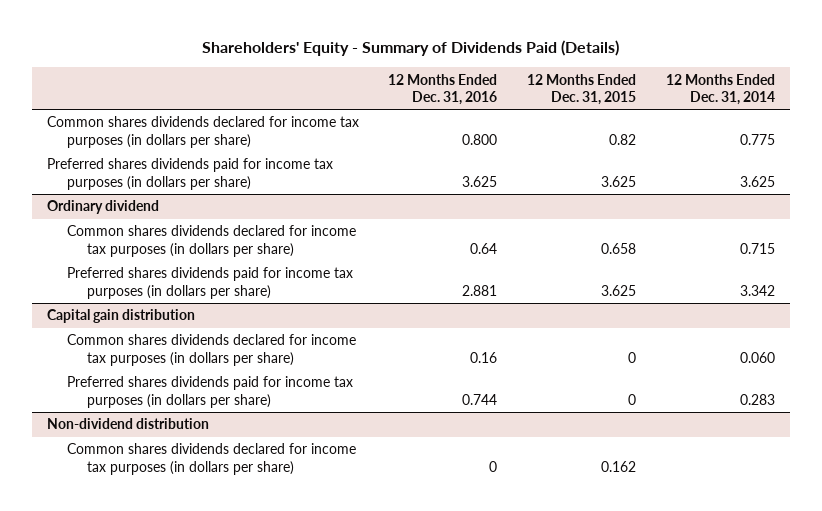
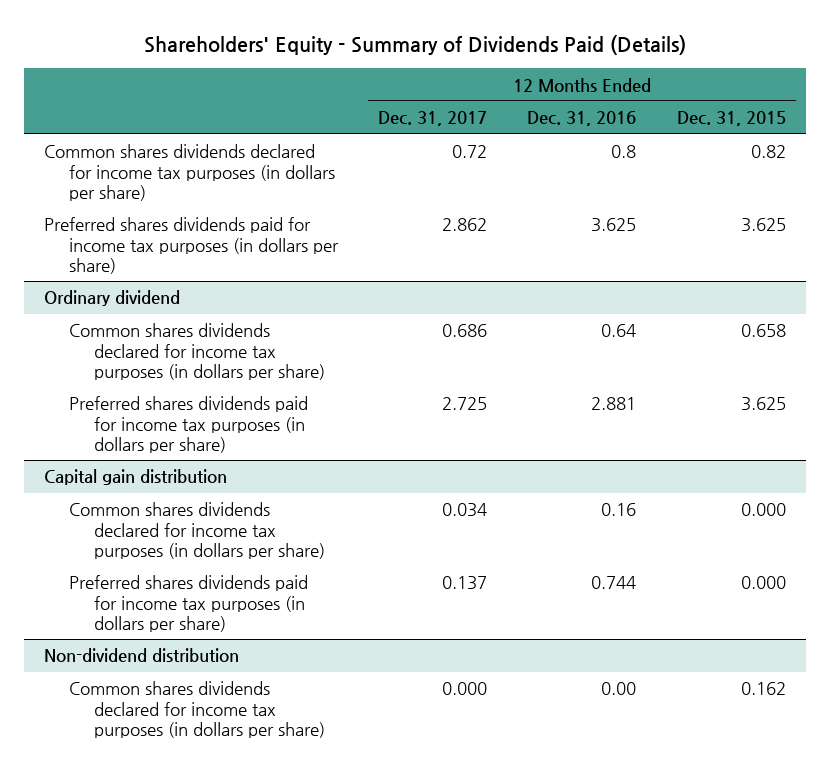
- | 12 Months Ended Dec. 31, 2016 | 12 Months Ended Dec. 31, 2015 | 12 Months Ended Dec. 31, 2014
+ | 12 Months Ended Dec. 31, 2017 | 12 Months Ended Dec. 31, 2016 | 12 Months Ended Dec. 31, 2015
- Common shares dividends declared for income tax purposes (in dollars per share) | 0.800 | 0.82 | 0.775
+ Common shares dividends declared for income tax purposes (in dollars per share) | 0.72 | 0.8 | 0.82
@ Capital gain distribution
- Common shares dividends declared for income tax purposes (in dollars per share) | 0.16 | 0 | 0.060
- Preferred shares dividends paid for income tax purposes (in dollars per share) | 0.744 | 0 | 0.283
+ Common shares dividends declared for income tax purposes (in dollars per share) | 0.034 | 0.16 | 0.000
+ Preferred shares dividends paid for income tax purposes (in dollars per share) | 0.137 | 0.744 | 0.000
@ Non-dividend distribution
- Common shares dividends declared for income tax purposes (in dollars per share) | 0 | 0.162 |
+ Common shares dividends declared for income tax purposes (in dollars per share) | 0.000 | 0.00 | 0.162

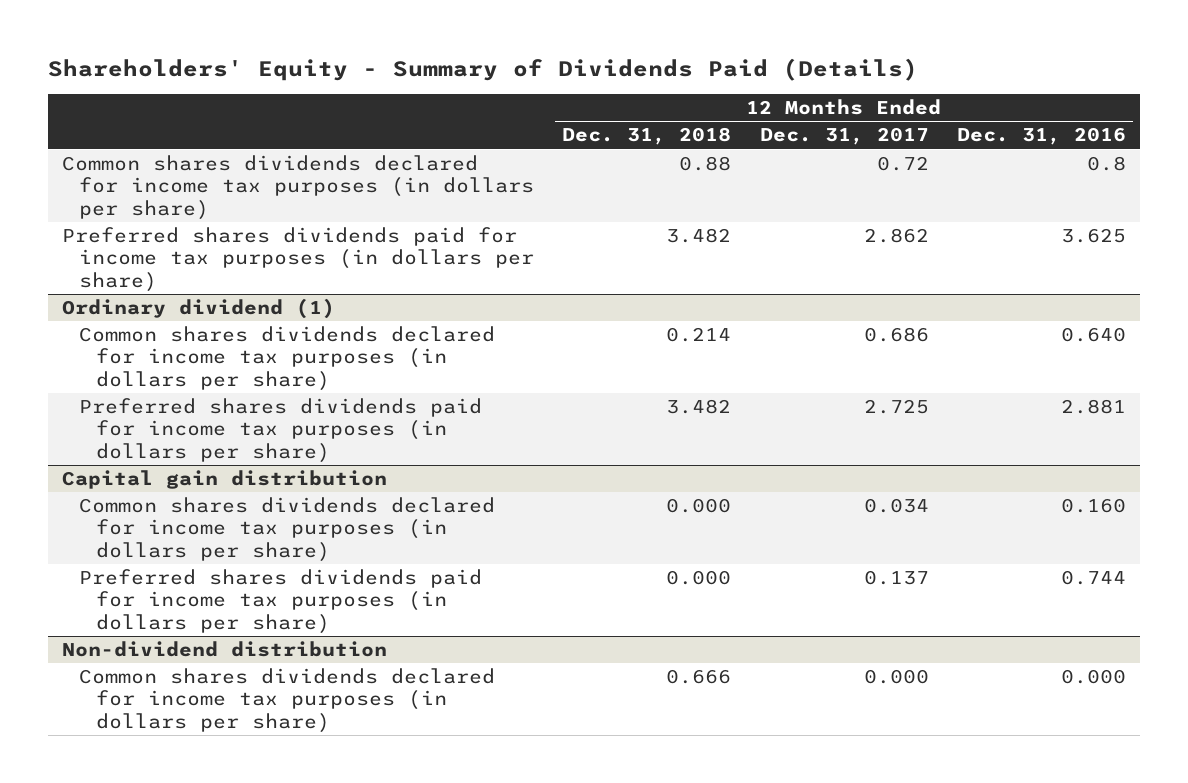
- | 12 Months Ended Dec. 31, 2017 | 12 Months Ended Dec. 31, 2016 | 12 Months Ended Dec. 31, 2015
+ | 12 Months Ended Dec. 31, 2018 | 12 Months Ended Dec. 31, 2017 | 12 Months Ended Dec. 31, 2016
- Ordinary dividend
- Common shares dividends declared for income tax purposes (in dollars per share) | 0.686 | 0.64 | 0.658
+ Ordinary dividend (1)
+ Common shares dividends declared for income tax purposes (in dollars per share) | 0.214 | 0.686 | 0.640
@ Capital gain distribution
- Common shares dividends declared for income tax purposes (in dollars per share) | 0.034 | 0.16 | 0.000
+ Common shares dividends declared for income tax purposes (in dollars per share) | 0.000 | 0.034 | 0.160
@ Non-dividend distribution
- Common shares dividends declared for income tax purposes (in dollars per share) | 0.000 | 0.00 | 0.162
+ Common shares dividends declared for income tax purposes (in dollars per share) | 0.666 | 0.000 | 0.000

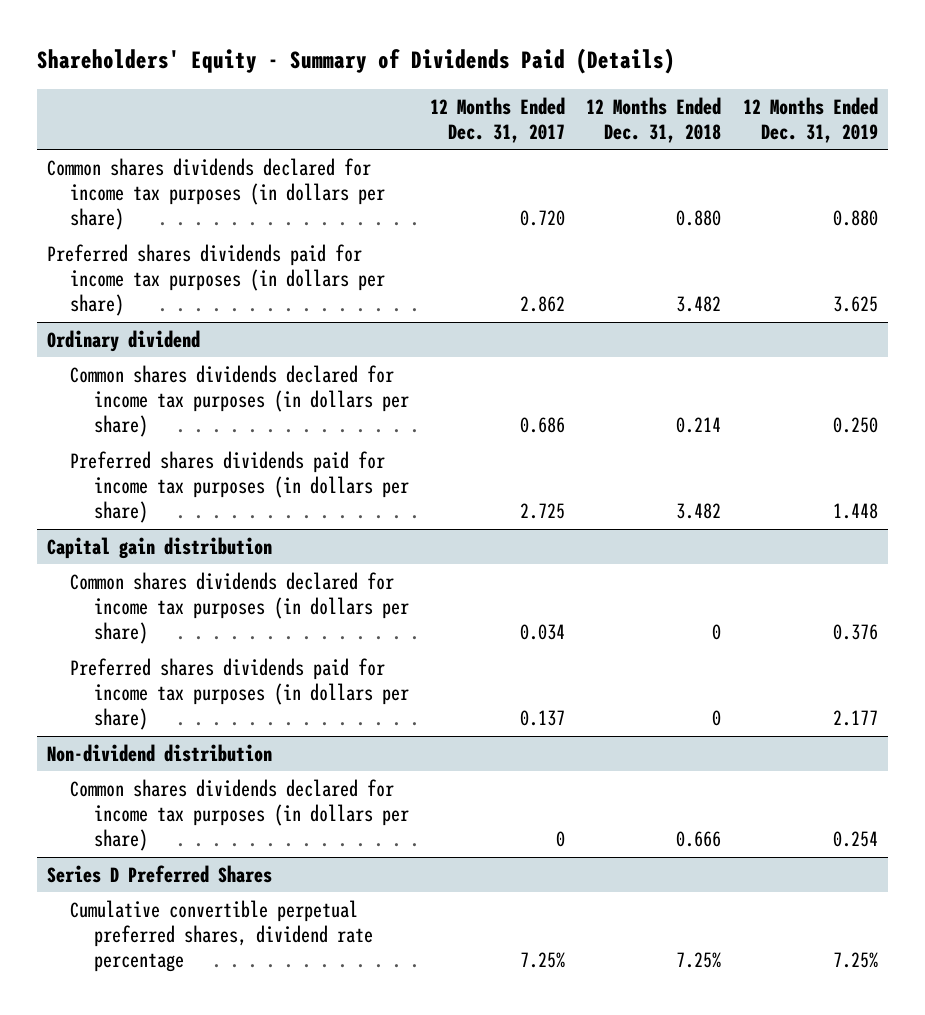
- | 12 Months Ended Dec. 31, 2018 | 12 Months Ended Dec. 31, 2017 | 12 Months Ended Dec. 31, 2016
+ | 12 Months Ended Dec. 31, 2017 | 12 Months Ended Dec. 31, 2018 | 12 Months Ended Dec. 31, 2019
- Common shares dividends declared for income tax purposes (in dollars per share) | 0.88 | 0.72 | 0.8
+ Common shares dividends declared for income tax purposes (in dollars per share) | 0.720 | 0.880 | 0.880
- Ordinary dividend (1)
+ Ordinary dividend
@ Capital gain distribution
- Common shares dividends declared for income tax purposes (in dollars per share) | 0.000 | 0.034 | 0.160
- Preferred shares dividends paid for income tax purposes (in dollars per share) | 0.000 | 0.137 | 0.744
+ Common shares dividends declared for income tax purposes (in dollars per share) | 0.034 | 0 | 0.376
+ Preferred shares dividends paid for income tax purposes (in dollars per share) | 0.137 | 0 | 2.177
@ Non-dividend distribution
- Common shares dividends declared for income tax purposes (in dollars per share) | 0.666 | 0.000 | 0.000
+ Common shares dividends declared for income tax purposes (in dollars per share) | 0 | 0.666 | 0.254
+ Series D Preferred Shares
+ Cumulative convertible perpetual preferred shares, dividend rate percentage | 7.25% | 7.25% | 7.25%

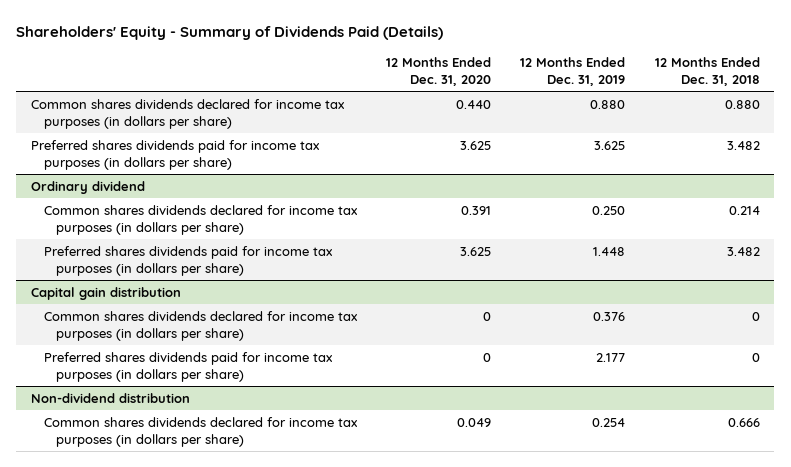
- | 12 Months Ended Dec. 31, 2017 | 12 Months Ended Dec. 31, 2018 | 12 Months Ended Dec. 31, 2019
+ | 12 Months Ended Dec. 31, 2020 | 12 Months Ended Dec. 31, 2019 | 12 Months Ended Dec. 31, 2018
- Series D Preferred Shares
- Cumulative convertible perpetual preferred shares, dividend rate percentage | 7.25% | 7.25% | 7.25%

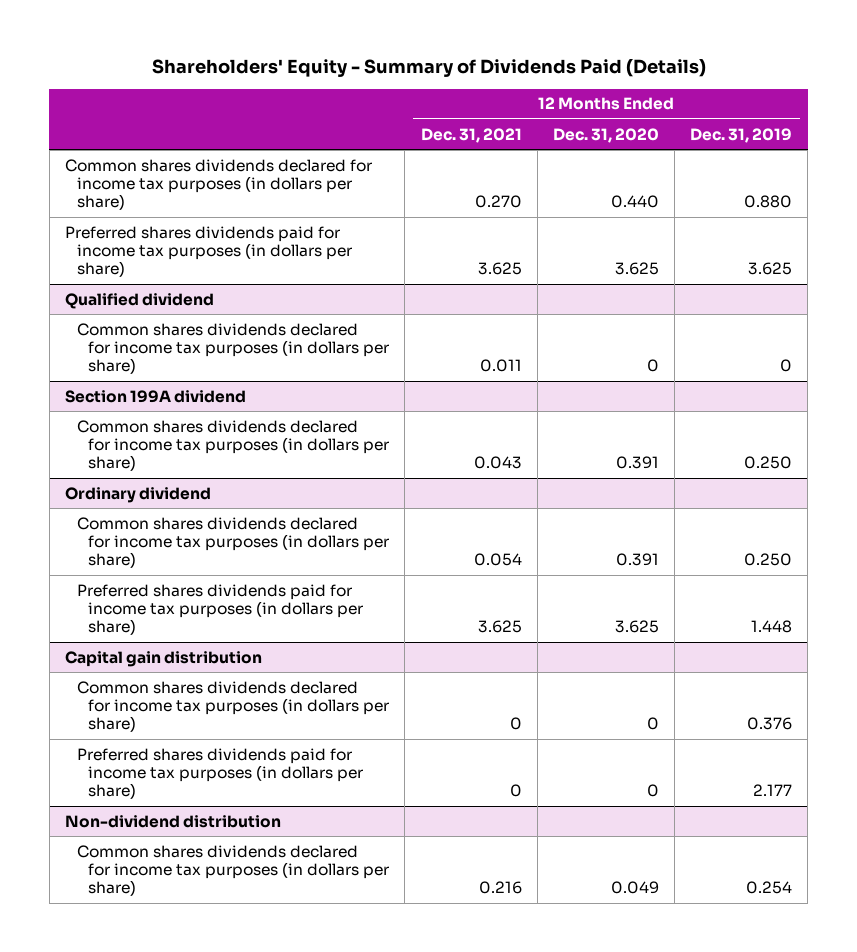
- | 12 Months Ended Dec. 31, 2020 | 12 Months Ended Dec. 31, 2019 | 12 Months Ended Dec. 31, 2018
+ | 12 Months Ended Dec. 31, 2021 | 12 Months Ended Dec. 31, 2020 | 12 Months Ended Dec. 31, 2019
+ Qualified dividend
+ Common shares dividends declared for income tax purposes (in dollars per share) | 0.011 | 0 | 0
+ Section 199A dividend
+ Common shares dividends declared for income tax purposes (in dollars per share) | 0.043 | 0.391 | 0.250

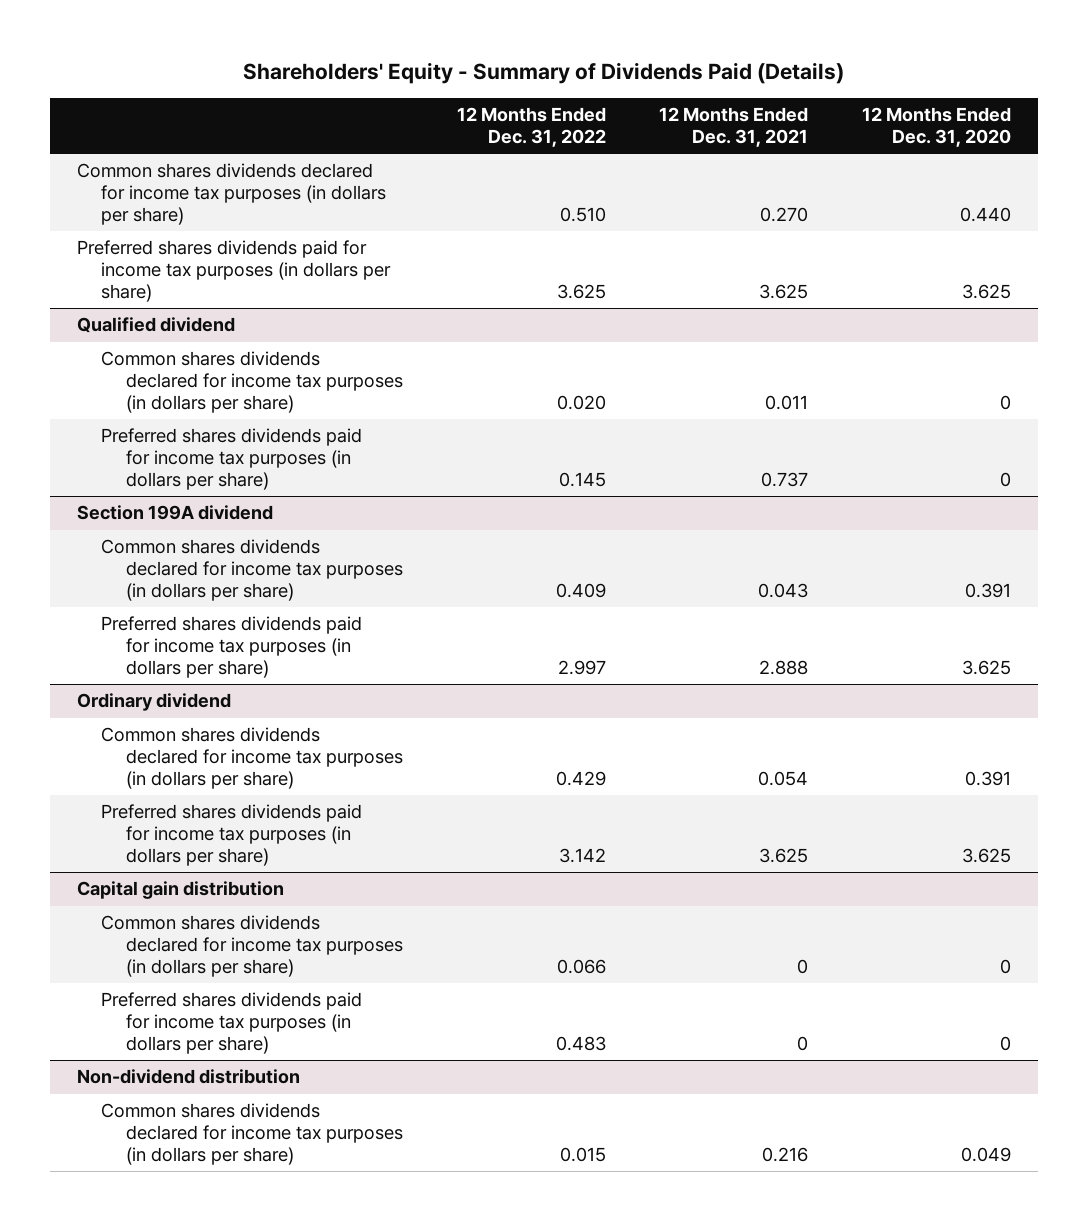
- | 12 Months Ended Dec. 31, 2021 | 12 Months Ended Dec. 31, 2020 | 12 Months Ended Dec. 31, 2019
+ | 12 Months Ended Dec. 31, 2022 | 12 Months Ended Dec. 31, 2021 | 12 Months Ended Dec. 31, 2020
@ Qualified dividend
+ Preferred shares dividends paid for income tax purposes (in dollars per share) | 0.145 | 0.737 | 0
@ Section 199A dividend
+ Preferred shares dividends paid for income tax purposes (in dollars per share) | 2.997 | 2.888 | 3.625

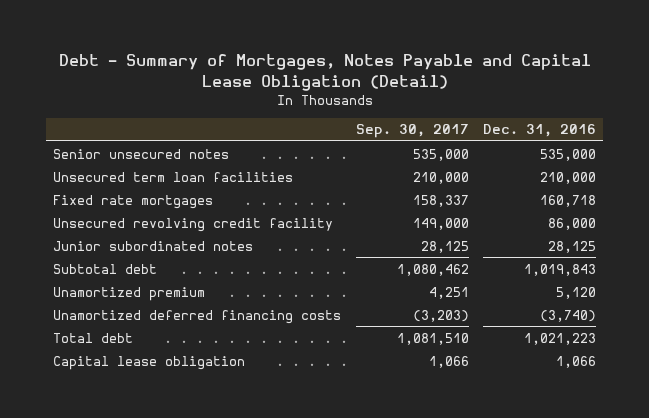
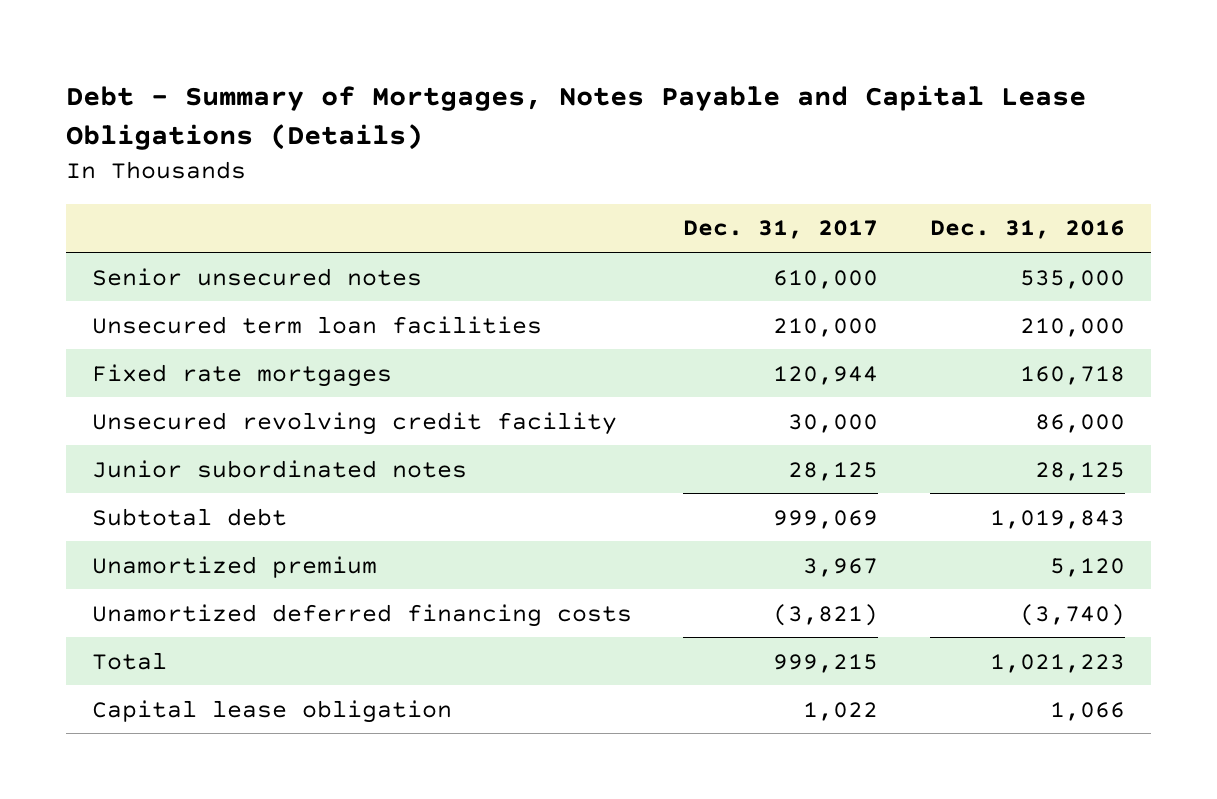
- Debt - Summary of Mortgages, Notes Payable and Capital Lease Obligation (Detail)
+ Debt - Summary of Mortgages, Notes Payable and Capital Lease Obligations (Details)
- | Sep. 30, 2017 | Dec. 31, 2016
+ | Dec. 31, 2017 | Dec. 31, 2016
- Total debt | 1,081,510 | 1,021,223
+ Total | 999,215 | 1,021,223

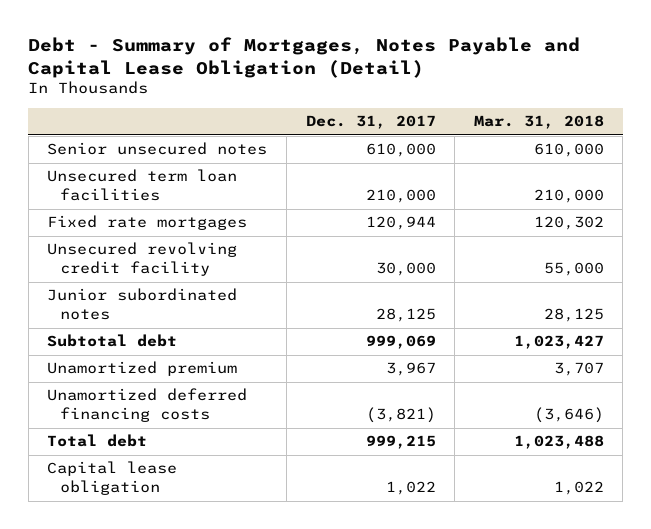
- Debt - Summary of Mortgages, Notes Payable and Capital Lease Obligations (Details)
+ Debt - Summary of Mortgages, Notes Payable and Capital Lease Obligation (Detail)
- | Dec. 31, 2017 | Dec. 31, 2016
+ | Dec. 31, 2017 | Mar. 31, 2018
- Total | 999,215 | 1,021,223
+ Total debt | 999,215 | 1,023,488

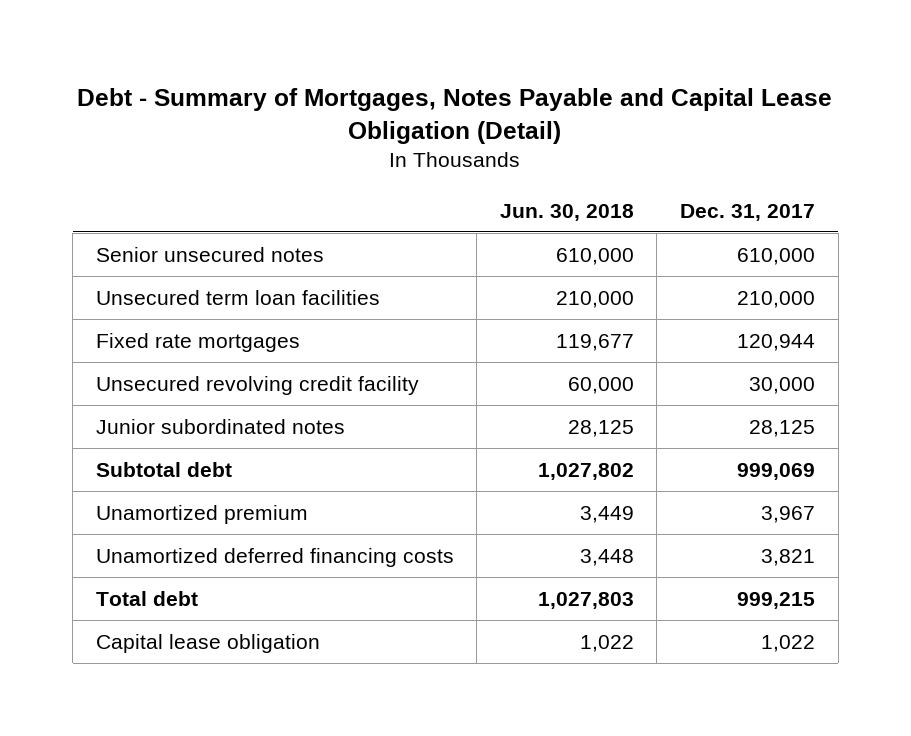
- | Dec. 31, 2017 | Mar. 31, 2018
+ | Jun. 30, 2018 | Dec. 31, 2017
- Unamortized deferred financing costs | (3,821) | (3,646)
+ Unamortized deferred financing costs | 3,448 | 3,821

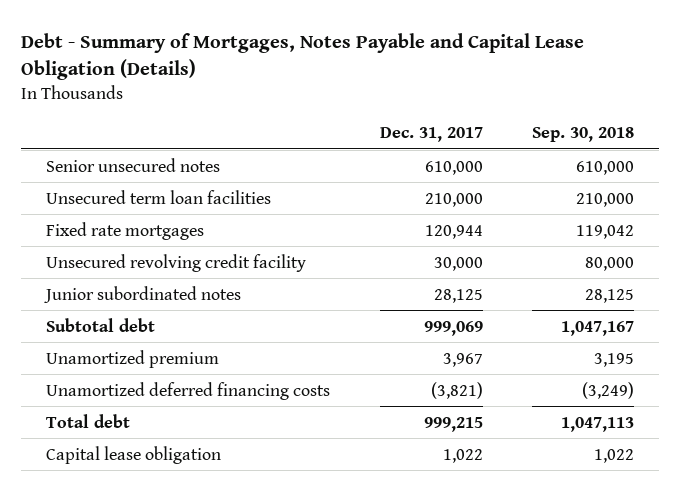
- Debt - Summary of Mortgages, Notes Payable and Capital Lease Obligation (Detail)
+ Debt - Summary of Mortgages, Notes Payable and Capital Lease Obligation (Details)
- | Jun. 30, 2018 | Dec. 31, 2017
+ | Dec. 31, 2017 | Sep. 30, 2018
- Unamortized deferred financing costs | 3,448 | 3,821
+ Unamortized deferred financing costs | (3,821) | (3,249)

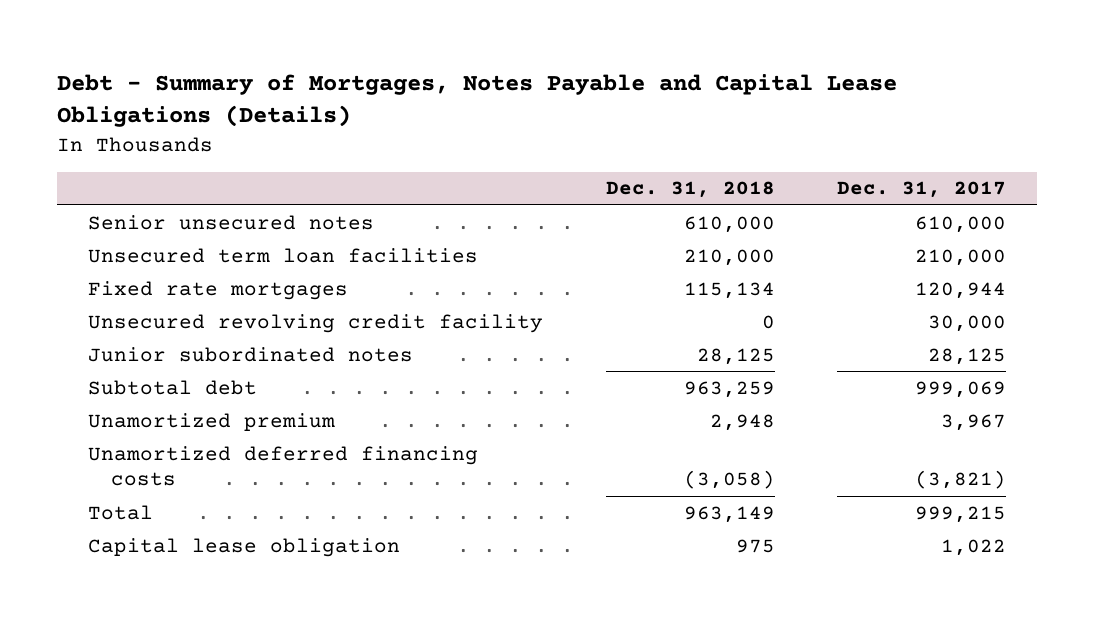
- Debt - Summary of Mortgages, Notes Payable and Capital Lease Obligation (Details)
+ Debt - Summary of Mortgages, Notes Payable and Capital Lease Obligations (Details)
- | Dec. 31, 2017 | Sep. 30, 2018
+ | Dec. 31, 2018 | Dec. 31, 2017
- Total debt | 999,215 | 1,047,113
+ Total | 963,149 | 999,215

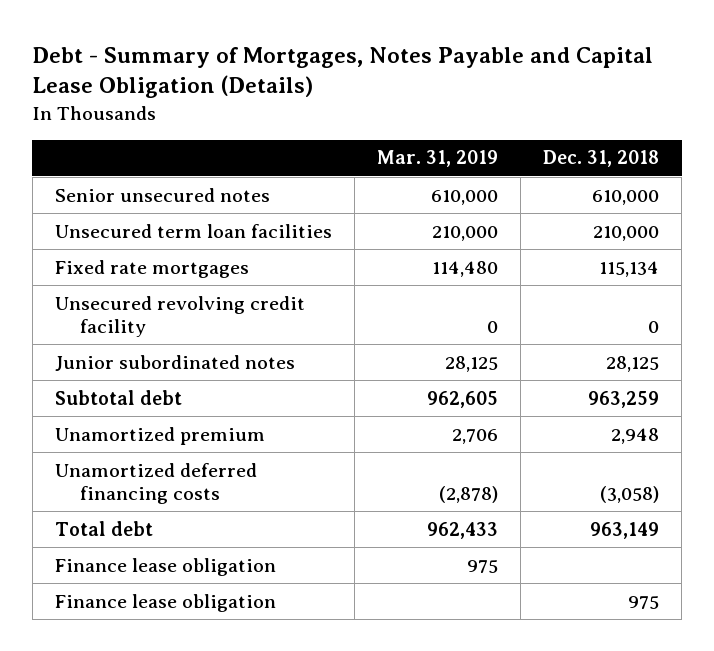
- Debt - Summary of Mortgages, Notes Payable and Capital Lease Obligations (Details)
+ Debt - Summary of Mortgages, Notes Payable and Capital Lease Obligation (Details)
- | Dec. 31, 2018 | Dec. 31, 2017
+ | Mar. 31, 2019 | Dec. 31, 2018
- Total | 963,149 | 999,215
- Capital lease obligation | 975 | 1,022
+ Total debt | 962,433 | 963,149
+ Finance lease obligation | 975 |
+ Finance lease obligation | | 975

